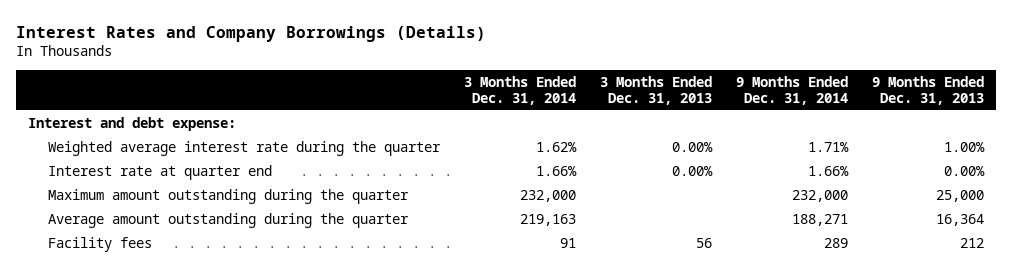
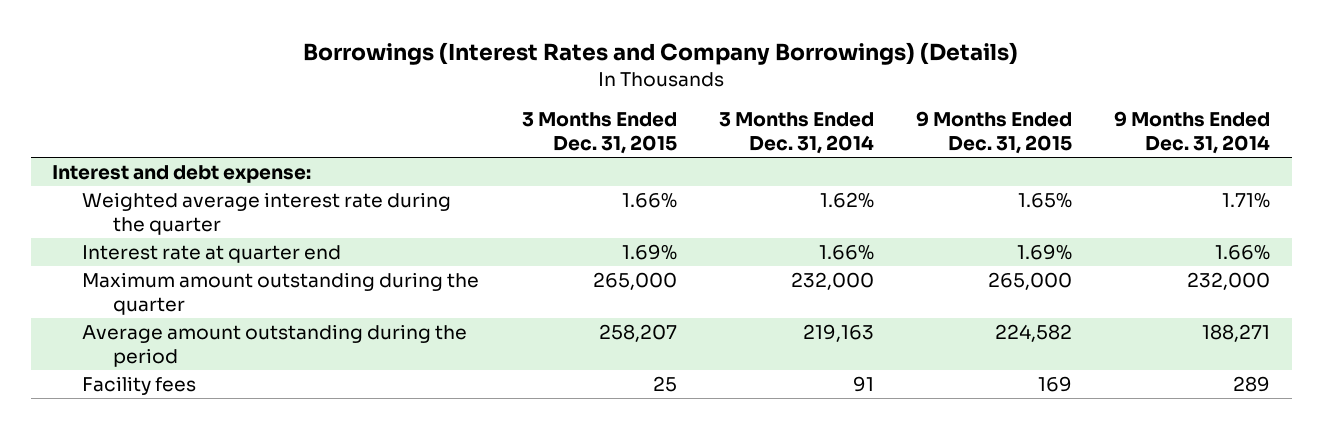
- Interest Rates and Company Borrowings (Details)
+ Borrowings (Interest Rates and Company Borrowings) (Details)
- | 3 Months Ended Dec. 31, 2014 | 3 Months Ended Dec. 31, 2013 | 9 Months Ended Dec. 31, 2014 | 9 Months Ended Dec. 31, 2013
+ | 3 Months Ended Dec. 31, 2015 | 3 Months Ended Dec. 31, 2014 | 9 Months Ended Dec. 31, 2015 | 9 Months Ended Dec. 31, 2014
- Average amount outstanding during the quarter | 219,163 | | 188,271 | 16,364
+ Average amount outstanding during the period | 258,207 | 219,163 | 224,582 | 188,271

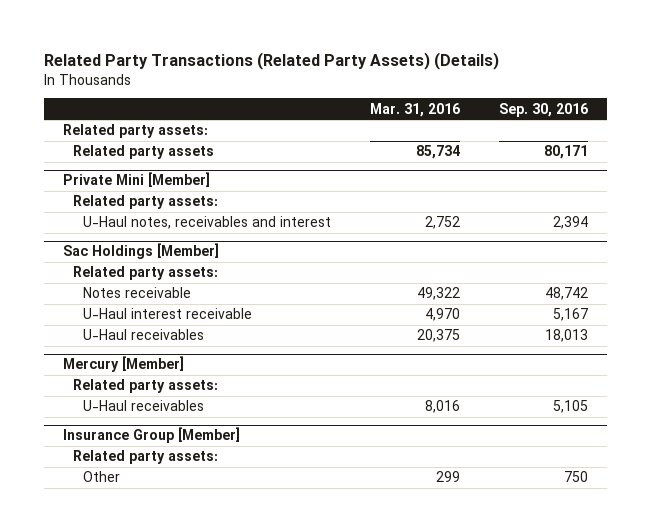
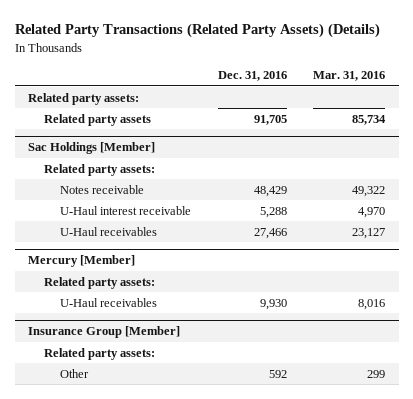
- | Mar. 31, 2016 | Sep. 30, 2016
+ | Dec. 31, 2016 | Mar. 31, 2016
- Private Mini [Member]
- Related party assets:
- U-Haul notes, receivables and interest | 2,752 | 2,394
@ Sac Holdings [Member]
- U-Haul receivables | 20,375 | 18,013
+ U-Haul receivables | 27,466 | 23,127

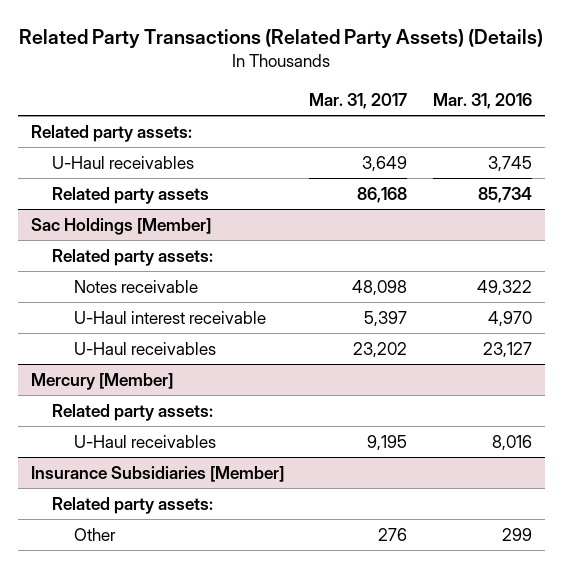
- | Dec. 31, 2016 | Mar. 31, 2016
+ | Mar. 31, 2017 | Mar. 31, 2016
+ U-Haul receivables | 3,649 | 3,745
- Insurance Group [Member]
+ Insurance Subsidiaries [Member]

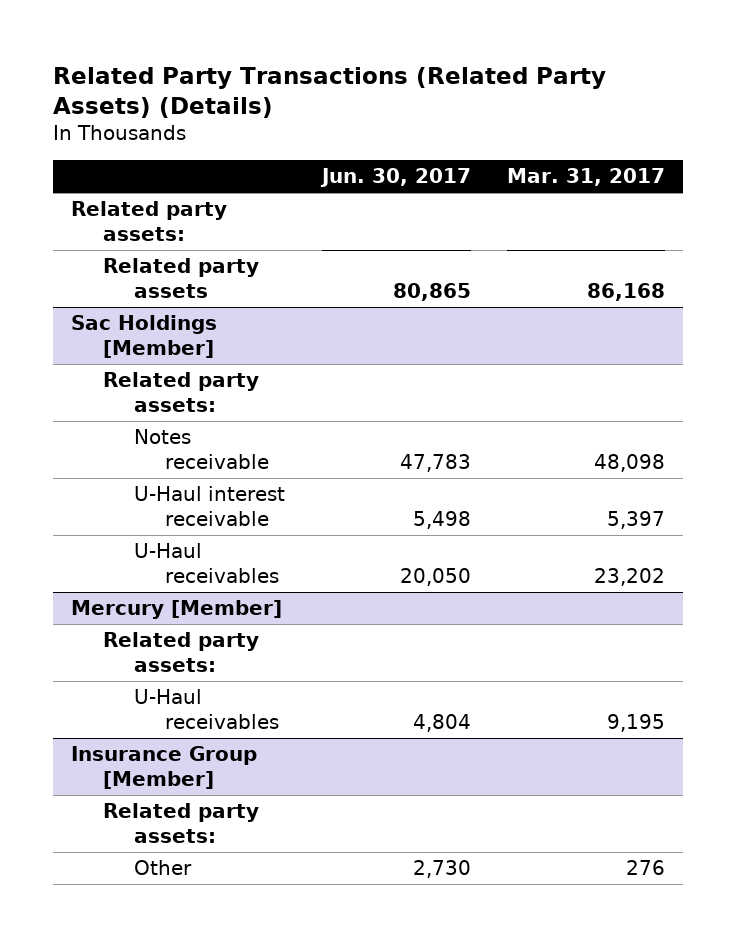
- | Mar. 31, 2017 | Mar. 31, 2016
+ | Jun. 30, 2017 | Mar. 31, 2017
- U-Haul receivables | 3,649 | 3,745
- Insurance Subsidiaries [Member]
+ Insurance Group [Member]

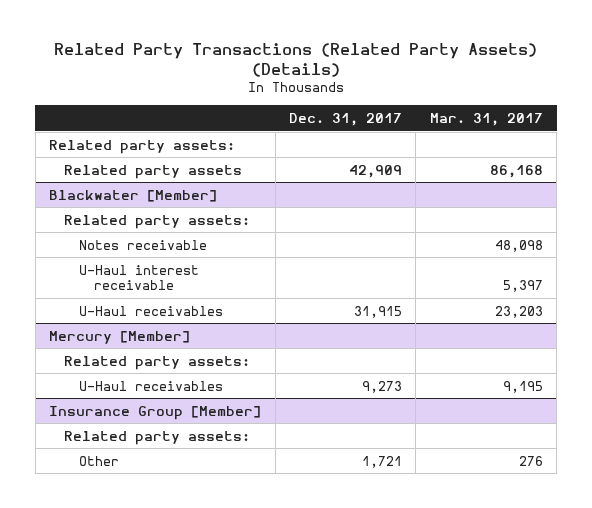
- | Jun. 30, 2017 | Mar. 31, 2017
+ | Dec. 31, 2017 | Mar. 31, 2017
- Sac Holdings [Member]
+ Blackwater [Member]
- U-Haul receivables | 20,050 | 23,202
+ U-Haul receivables | 31,915 | 23,203

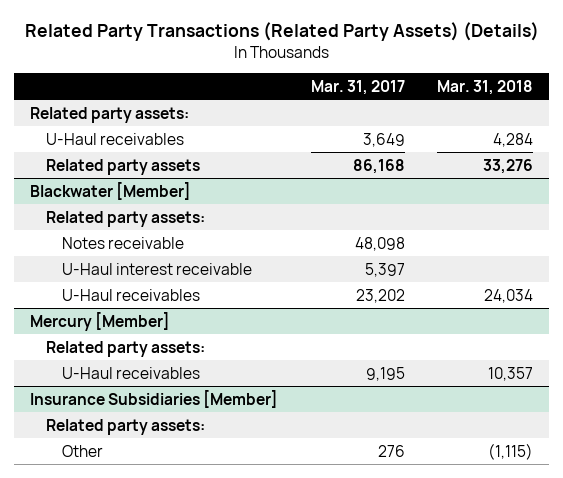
- | Dec. 31, 2017 | Mar. 31, 2017
+ | Mar. 31, 2017 | Mar. 31, 2018
+ U-Haul receivables | 3,649 | 4,284
@ Blackwater [Member]
- U-Haul receivables | 31,915 | 23,203
+ U-Haul receivables | 23,202 | 24,034
- Insurance Group [Member]
+ Insurance Subsidiaries [Member]

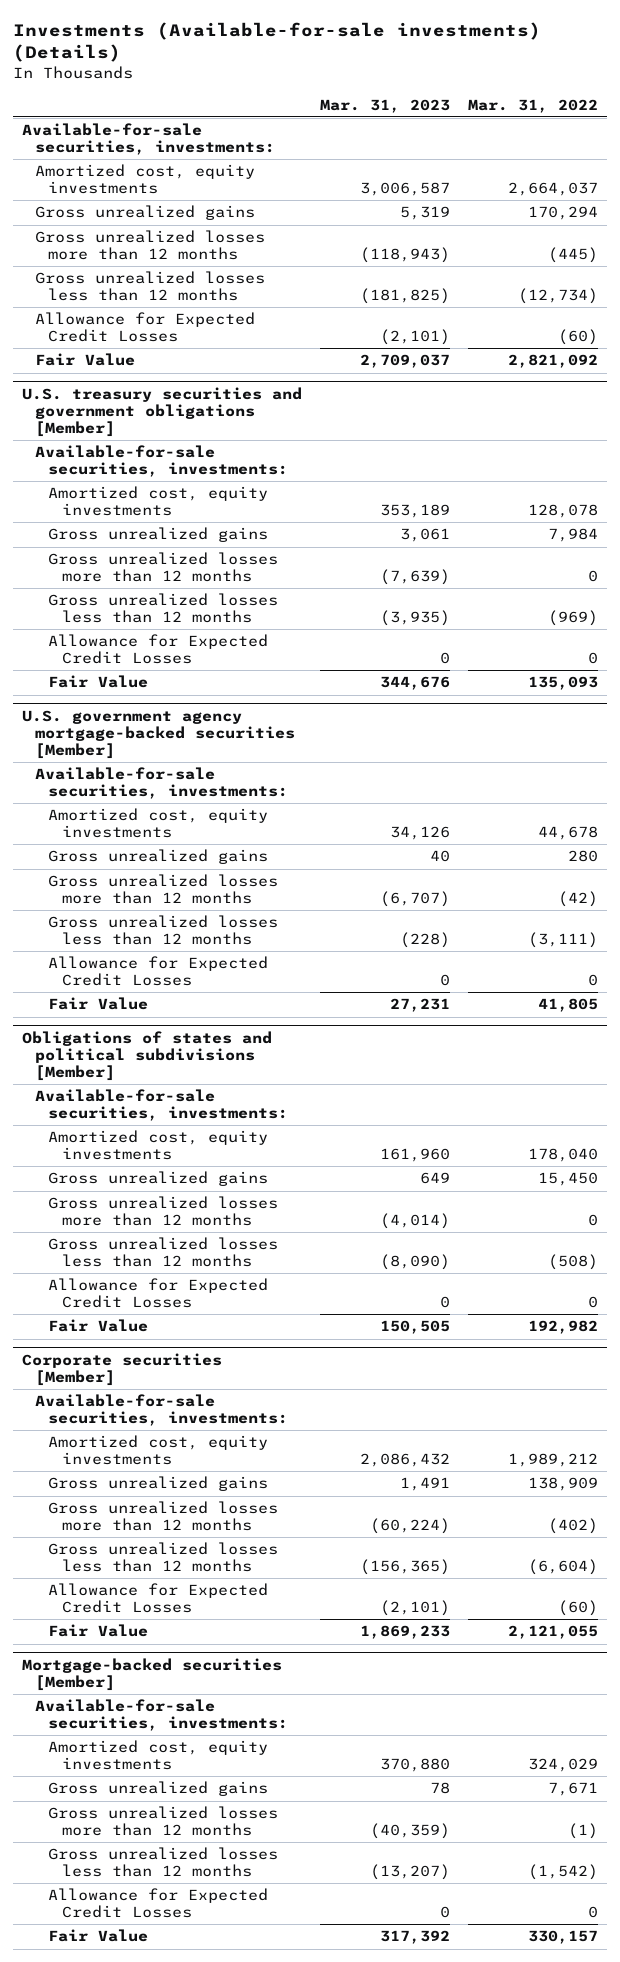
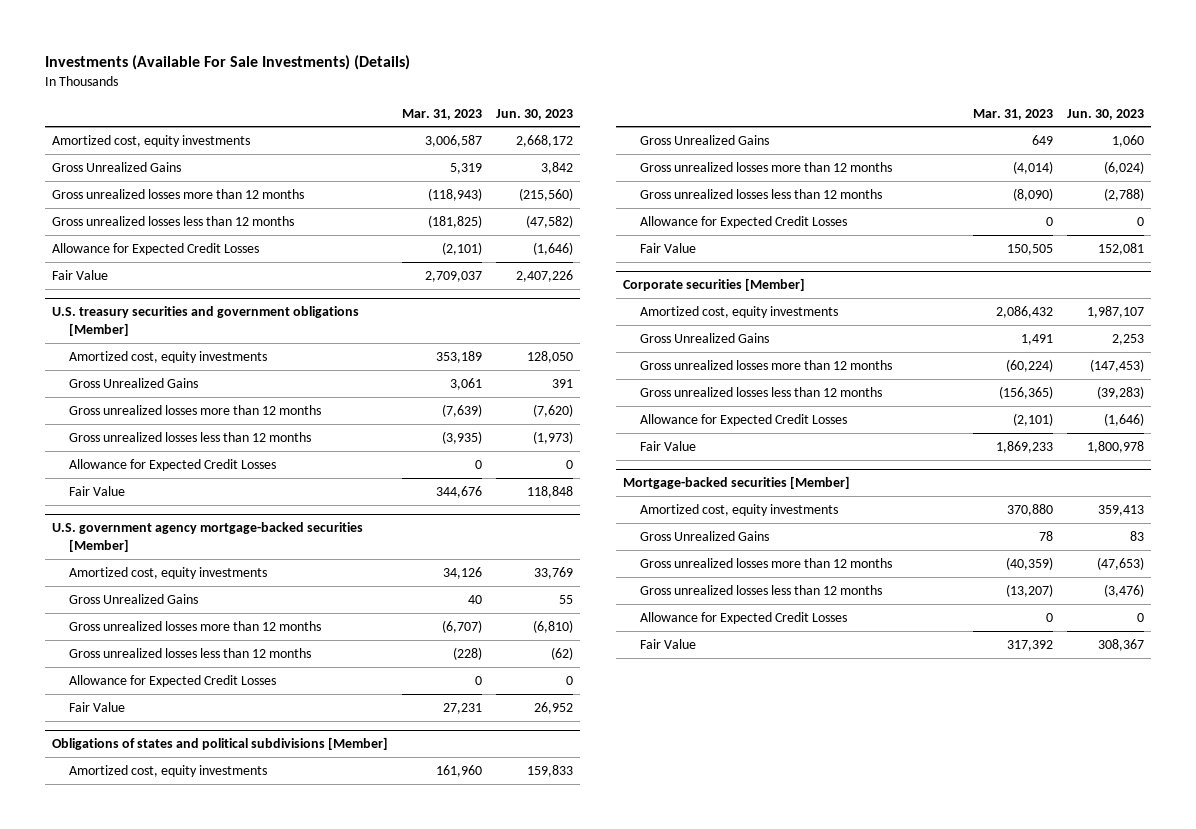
- Investments (Available-for-sale investments) (Details)
+ Investments (Available For Sale Investments) (Details)
- | Mar. 31, 2023 | Mar. 31, 2022
+ | Mar. 31, 2023 | Jun. 30, 2023
- Available-for-sale securities, investments:
- Gross unrealized gains | 5,319 | 170,294
+ Gross Unrealized Gains | 5,319 | 3,842
@ U.S. treasury securities and government obligations [Member]
- Available-for-sale securities, investments:
- Gross unrealized gains | 3,061 | 7,984
+ Gross Unrealized Gains | 3,061 | 391
@ U.S. government agency mortgage-backed securities [Member]
- Available-for-sale securities, investments:
- Gross unrealized gains | 40 | 280
+ Gross Unrealized Gains | 40 | 55
@ Obligations of states and political subdivisions [Member]
- Available-for-sale securities, investments:
- Gross unrealized gains | 649 | 15,450
+ Gross Unrealized Gains | 649 | 1,060
@ Corporate securities [Member]
- Available-for-sale securities, investments:
- Gross unrealized gains | 1,491 | 138,909
+ Gross Unrealized Gains | 1,491 | 2,253
@ Mortgage-backed securities [Member]
- Available-for-sale securities, investments:
- Gross unrealized gains | 78 | 7,671
+ Gross Unrealized Gains | 78 | 83

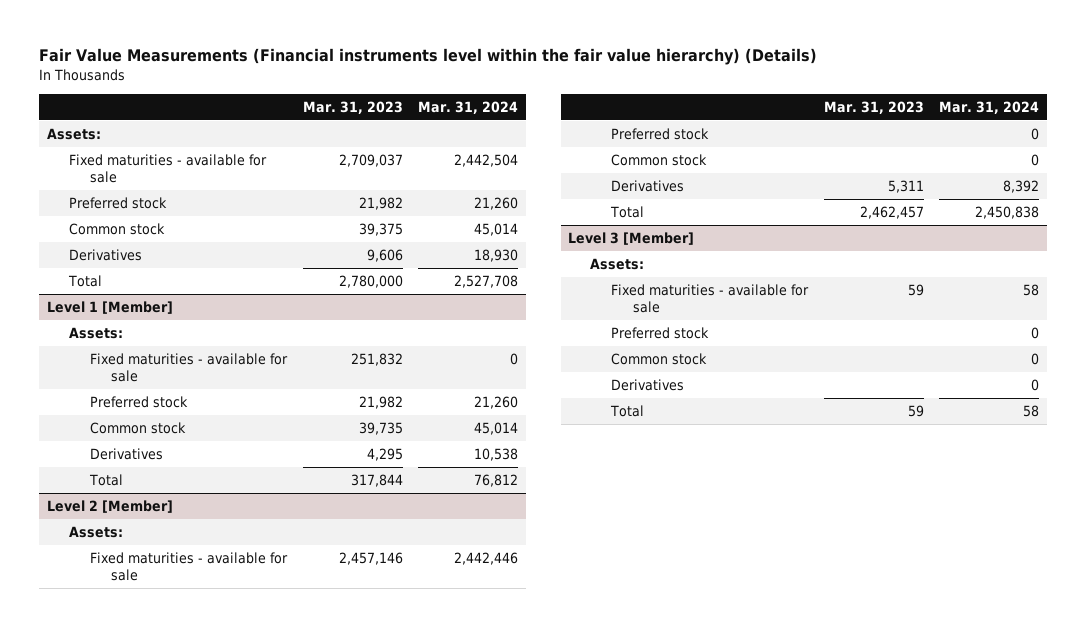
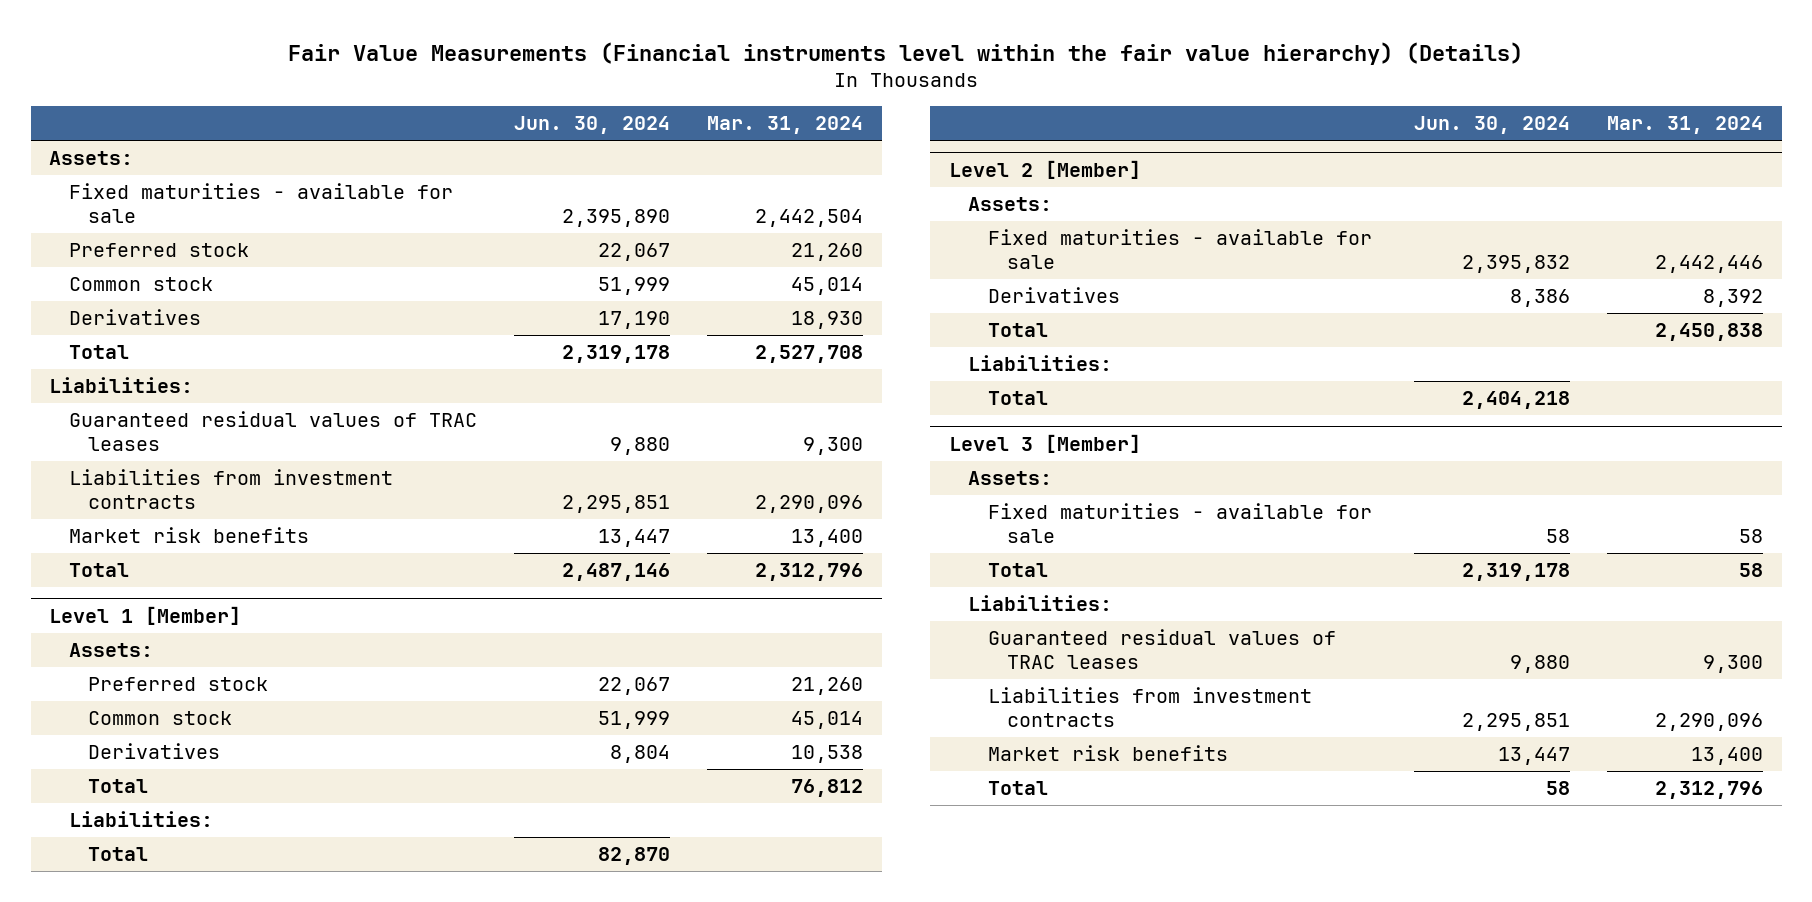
- | Mar. 31, 2023 | Mar. 31, 2024
+ | Jun. 30, 2024 | Mar. 31, 2024
+ Liabilities:
+ Guaranteed residual values of TRAC leases | 9,880 | 9,300
+ Liabilities from investment contracts | 2,295,851 | 2,290,096
+ Market risk benefits | 13,447 | 13,400
+ Total | 2,487,146 | 2,312,796
@ Level 1 [Member]
- Fixed maturities - available for sale | 251,832 | 0
+ Liabilities:
+ Total | 82,870 |
@ Level 2 [Member]
- Preferred stock | | 0
- Common stock | | 0
+ Liabilities:
+ Total | 2,404,218 |
@ Level 3 [Member]
- Preferred stock | | 0
- Common stock | | 0
- Derivatives | | 0
+ Liabilities:
+ Guaranteed residual values of TRAC leases | 9,880 | 9,300
+ Liabilities from investment contracts | 2,295,851 | 2,290,096
+ Market risk benefits | 13,447 | 13,400
+ Total | 58 | 2,312,796

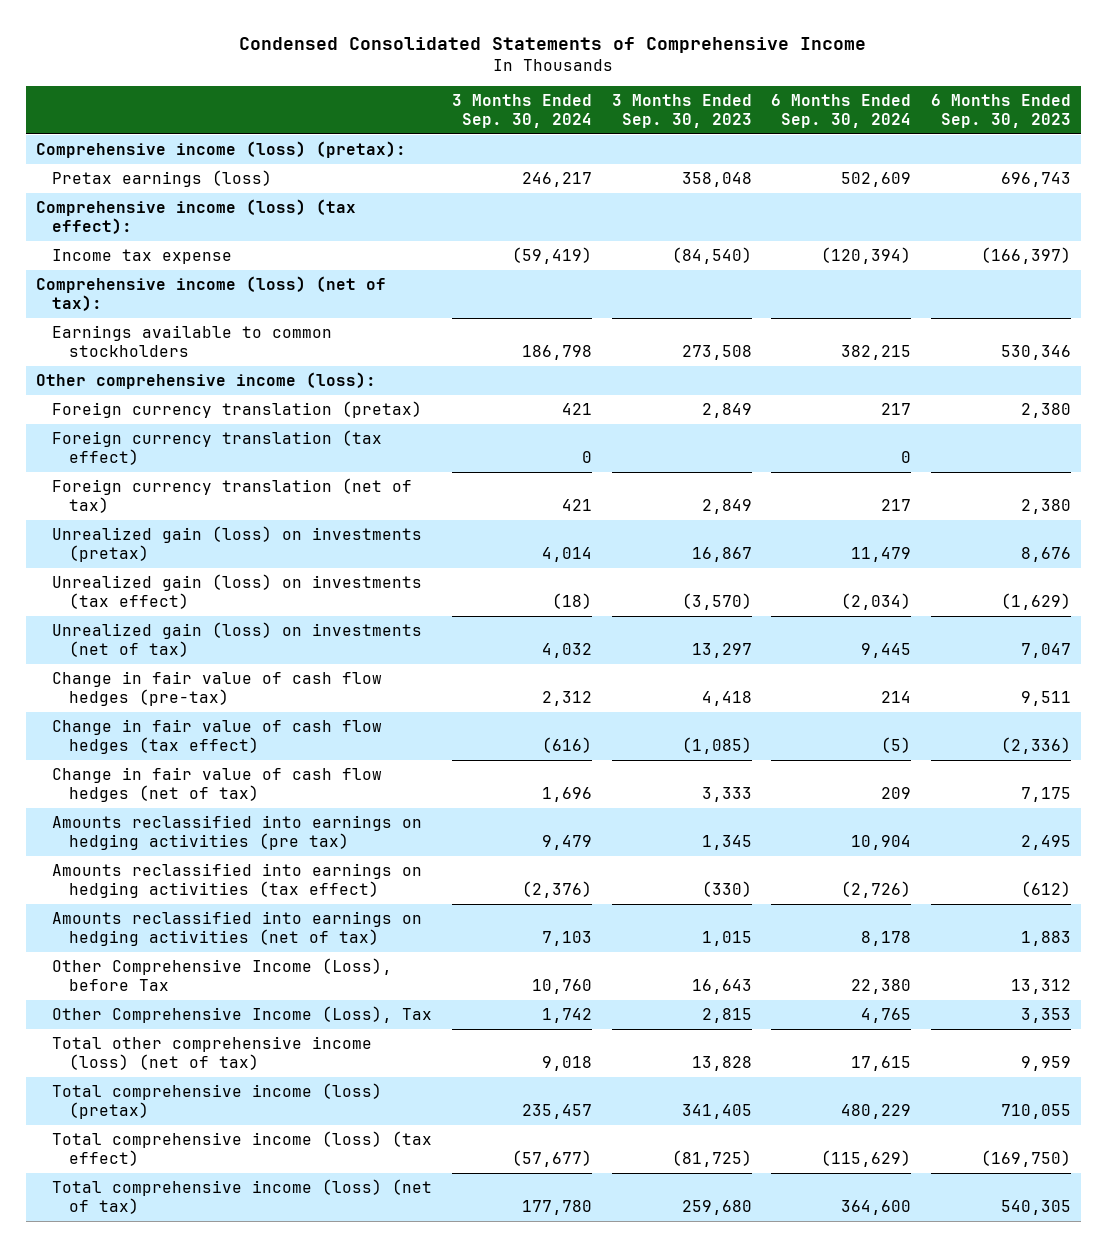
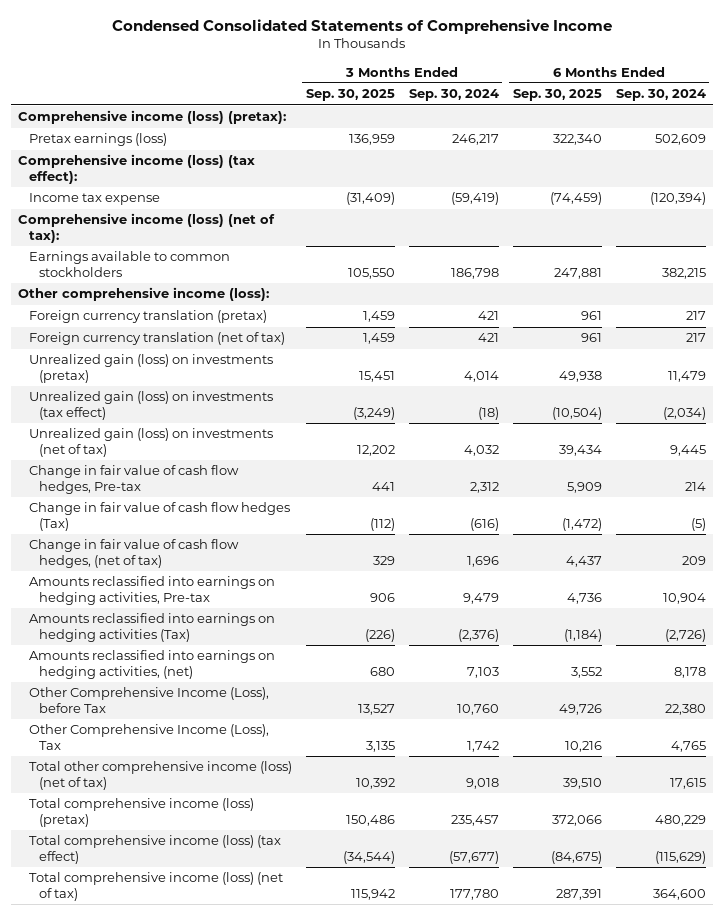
- | 3 Months Ended Sep. 30, 2024 | 3 Months Ended Sep. 30, 2023 | 6 Months Ended Sep. 30, 2024 | 6 Months Ended Sep. 30, 2023
+ | 3 Months Ended Sep. 30, 2025 | 3 Months Ended Sep. 30, 2024 | 6 Months Ended Sep. 30, 2025 | 6 Months Ended Sep. 30, 2024
- Foreign currency translation (tax effect) | 0 | | 0 |
- Change in fair value of cash flow hedges (pre-tax) | 2,312 | 4,418 | 214 | 9,511
- Change in fair value of cash flow hedges (tax effect) | (616) | (1,085) | (5) | (2,336)
- Change in fair value of cash flow hedges (net of tax) | 1,696 | 3,333 | 209 | 7,175
- Amounts reclassified into earnings on hedging activities (pre tax) | 9,479 | 1,345 | 10,904 | 2,495
- Amounts reclassified into earnings on hedging activities (tax effect) | (2,376) | (330) | (2,726) | (612)
- Amounts reclassified into earnings on hedging activities (net of tax) | 7,103 | 1,015 | 8,178 | 1,883
+ Change in fair value of cash flow hedges, Pre-tax | 441 | 2,312 | 5,909 | 214
+ Change in fair value of cash flow hedges (Tax) | (112) | (616) | (1,472) | (5)
+ Change in fair value of cash flow hedges, (net of tax) | 329 | 1,696 | 4,437 | 209
+ Amounts reclassified into earnings on hedging activities, Pre-tax | 906 | 9,479 | 4,736 | 10,904
+ Amounts reclassified into earnings on hedging activities (Tax) | (226) | (2,376) | (1,184) | (2,726)
+ Amounts reclassified into earnings on hedging activities, (net) | 680 | 7,103 | 3,552 | 8,178

